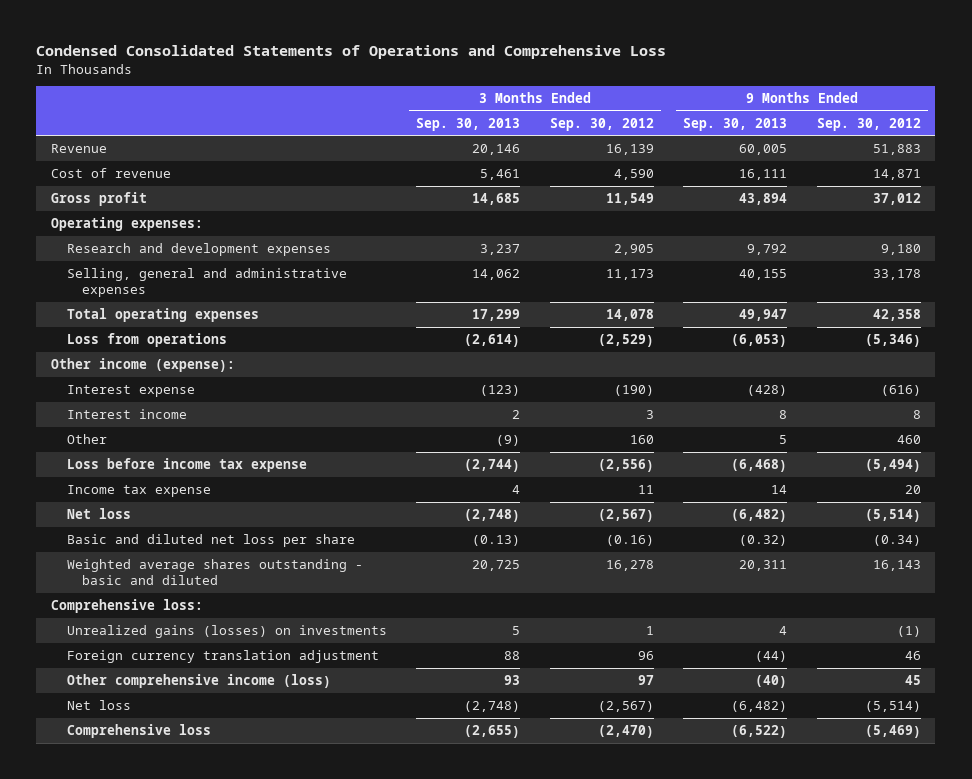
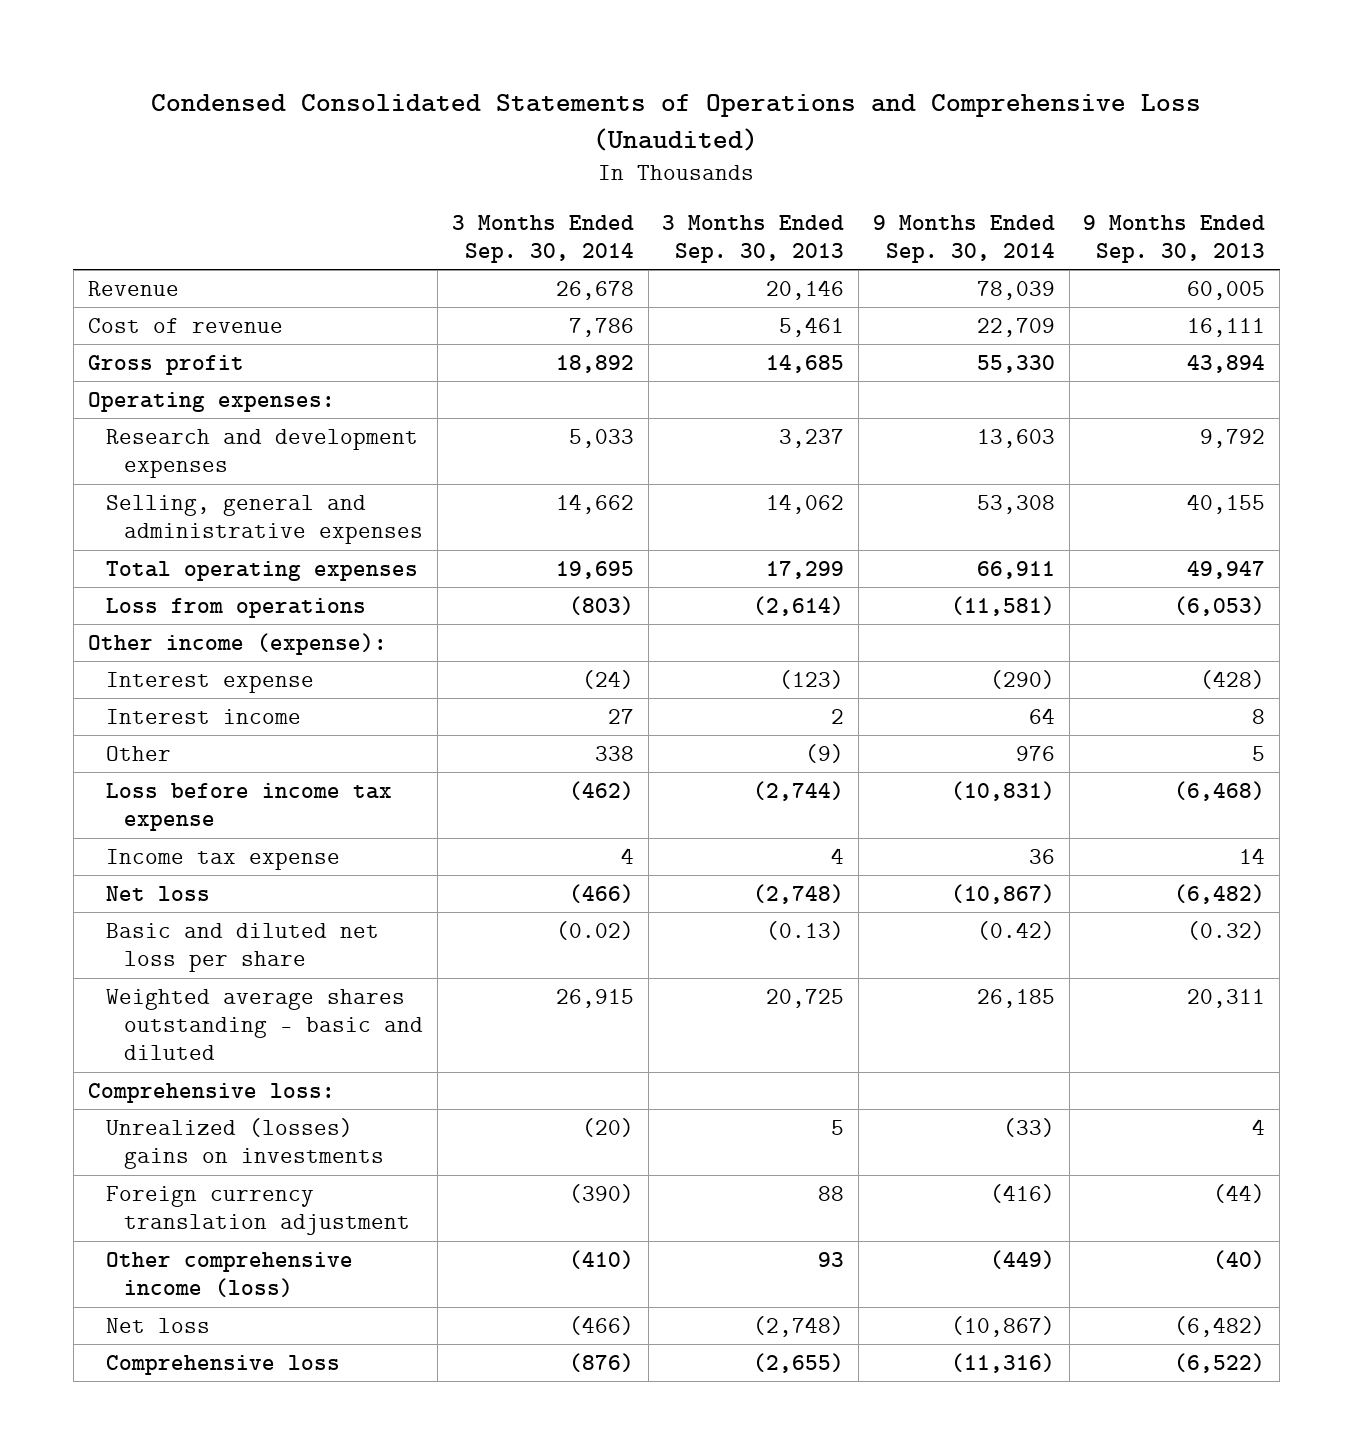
- Condensed Consolidated Statements of Operations and Comprehensive Loss
+ Condensed Consolidated Statements of Operations and Comprehensive Loss (Unaudited)
- | 3 Months Ended Sep. 30, 2013 | 3 Months Ended Sep. 30, 2012 | 9 Months Ended Sep. 30, 2013 | 9 Months Ended Sep. 30, 2012
+ | 3 Months Ended Sep. 30, 2014 | 3 Months Ended Sep. 30, 2013 | 9 Months Ended Sep. 30, 2014 | 9 Months Ended Sep. 30, 2013
- Unrealized gains (losses) on investments | 5 | 1 | 4 | (1)
+ Unrealized (losses) gains on investments | (20) | 5 | (33) | 4

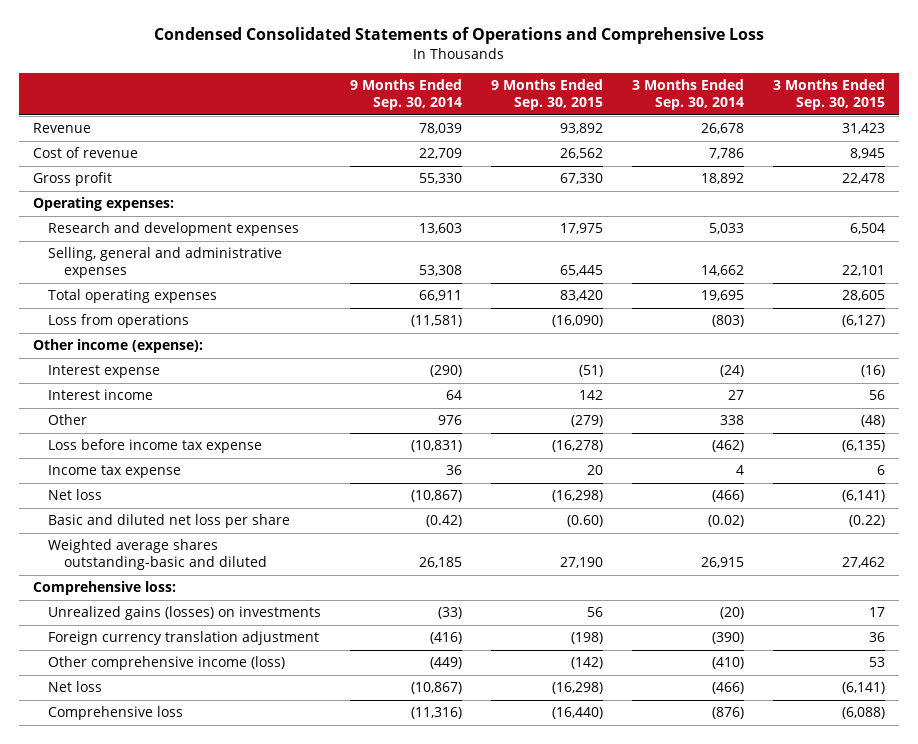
- Condensed Consolidated Statements of Operations and Comprehensive Loss (Unaudited)
+ Condensed Consolidated Statements of Operations and Comprehensive Loss
- | 3 Months Ended Sep. 30, 2014 | 3 Months Ended Sep. 30, 2013 | 9 Months Ended Sep. 30, 2014 | 9 Months Ended Sep. 30, 2013
+ | 9 Months Ended Sep. 30, 2014 | 9 Months Ended Sep. 30, 2015 | 3 Months Ended Sep. 30, 2014 | 3 Months Ended Sep. 30, 2015
- Weighted average shares outstanding - basic and diluted | 26,915 | 20,725 | 26,185 | 20,311
+ Weighted average shares outstanding-basic and diluted | 26,185 | 27,190 | 26,915 | 27,462
- Unrealized (losses) gains on investments | (20) | 5 | (33) | 4
+ Unrealized gains (losses) on investments | (33) | 56 | (20) | 17

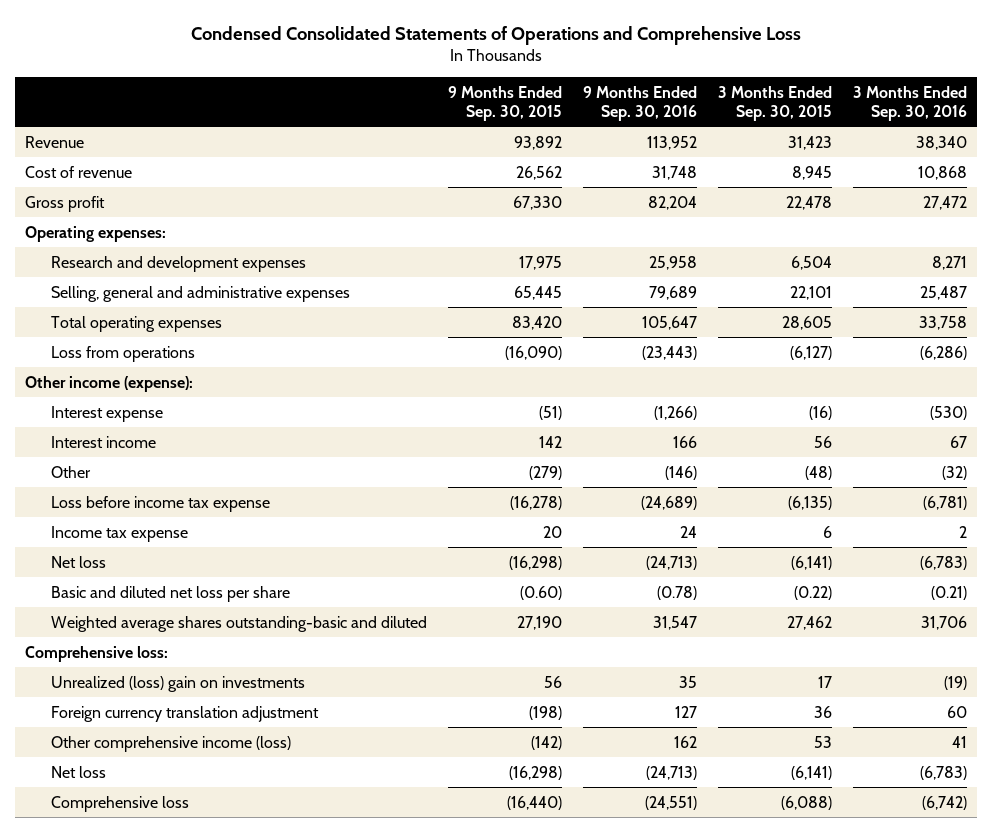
- | 9 Months Ended Sep. 30, 2014 | 9 Months Ended Sep. 30, 2015 | 3 Months Ended Sep. 30, 2014 | 3 Months Ended Sep. 30, 2015
+ | 9 Months Ended Sep. 30, 2015 | 9 Months Ended Sep. 30, 2016 | 3 Months Ended Sep. 30, 2015 | 3 Months Ended Sep. 30, 2016
- Unrealized gains (losses) on investments | (33) | 56 | (20) | 17
+ Unrealized (loss) gain on investments | 56 | 35 | 17 | (19)

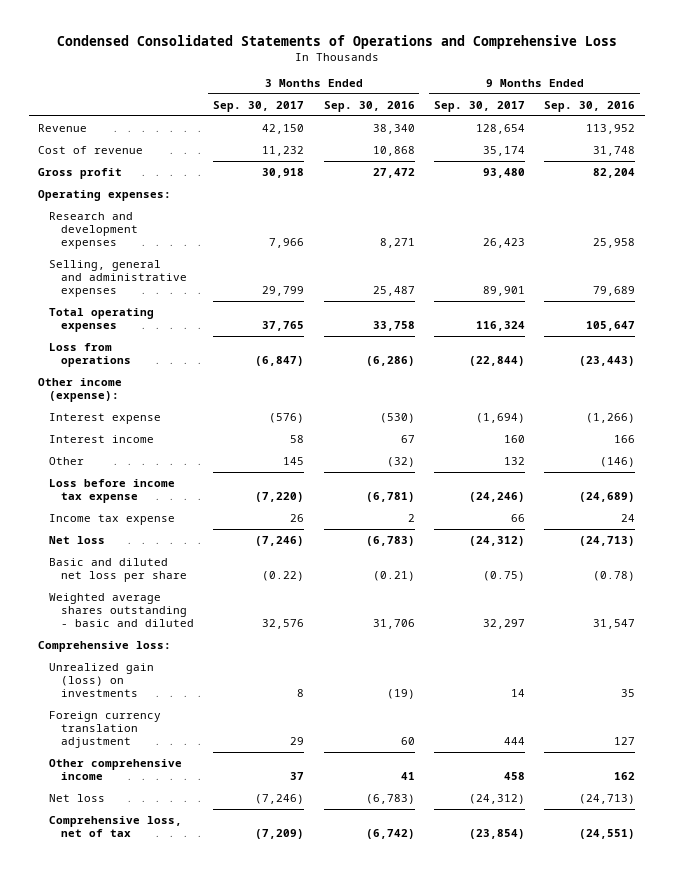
- | 9 Months Ended Sep. 30, 2015 | 9 Months Ended Sep. 30, 2016 | 3 Months Ended Sep. 30, 2015 | 3 Months Ended Sep. 30, 2016
+ | 3 Months Ended Sep. 30, 2017 | 3 Months Ended Sep. 30, 2016 | 9 Months Ended Sep. 30, 2017 | 9 Months Ended Sep. 30, 2016
- Weighted average shares outstanding-basic and diluted | 27,190 | 31,547 | 27,462 | 31,706
+ Weighted average shares outstanding - basic and diluted | 32,576 | 31,706 | 32,297 | 31,547
- Unrealized (loss) gain on investments | 56 | 35 | 17 | (19)
+ Unrealized gain (loss) on investments | 8 | (19) | 14 | 35
- Other comprehensive income (loss) | (142) | 162 | 53 | 41
+ Other comprehensive income | 37 | 41 | 458 | 162
- Comprehensive loss | (16,440) | (24,551) | (6,088) | (6,742)
+ Comprehensive loss, net of tax | (7,209) | (6,742) | (23,854) | (24,551)

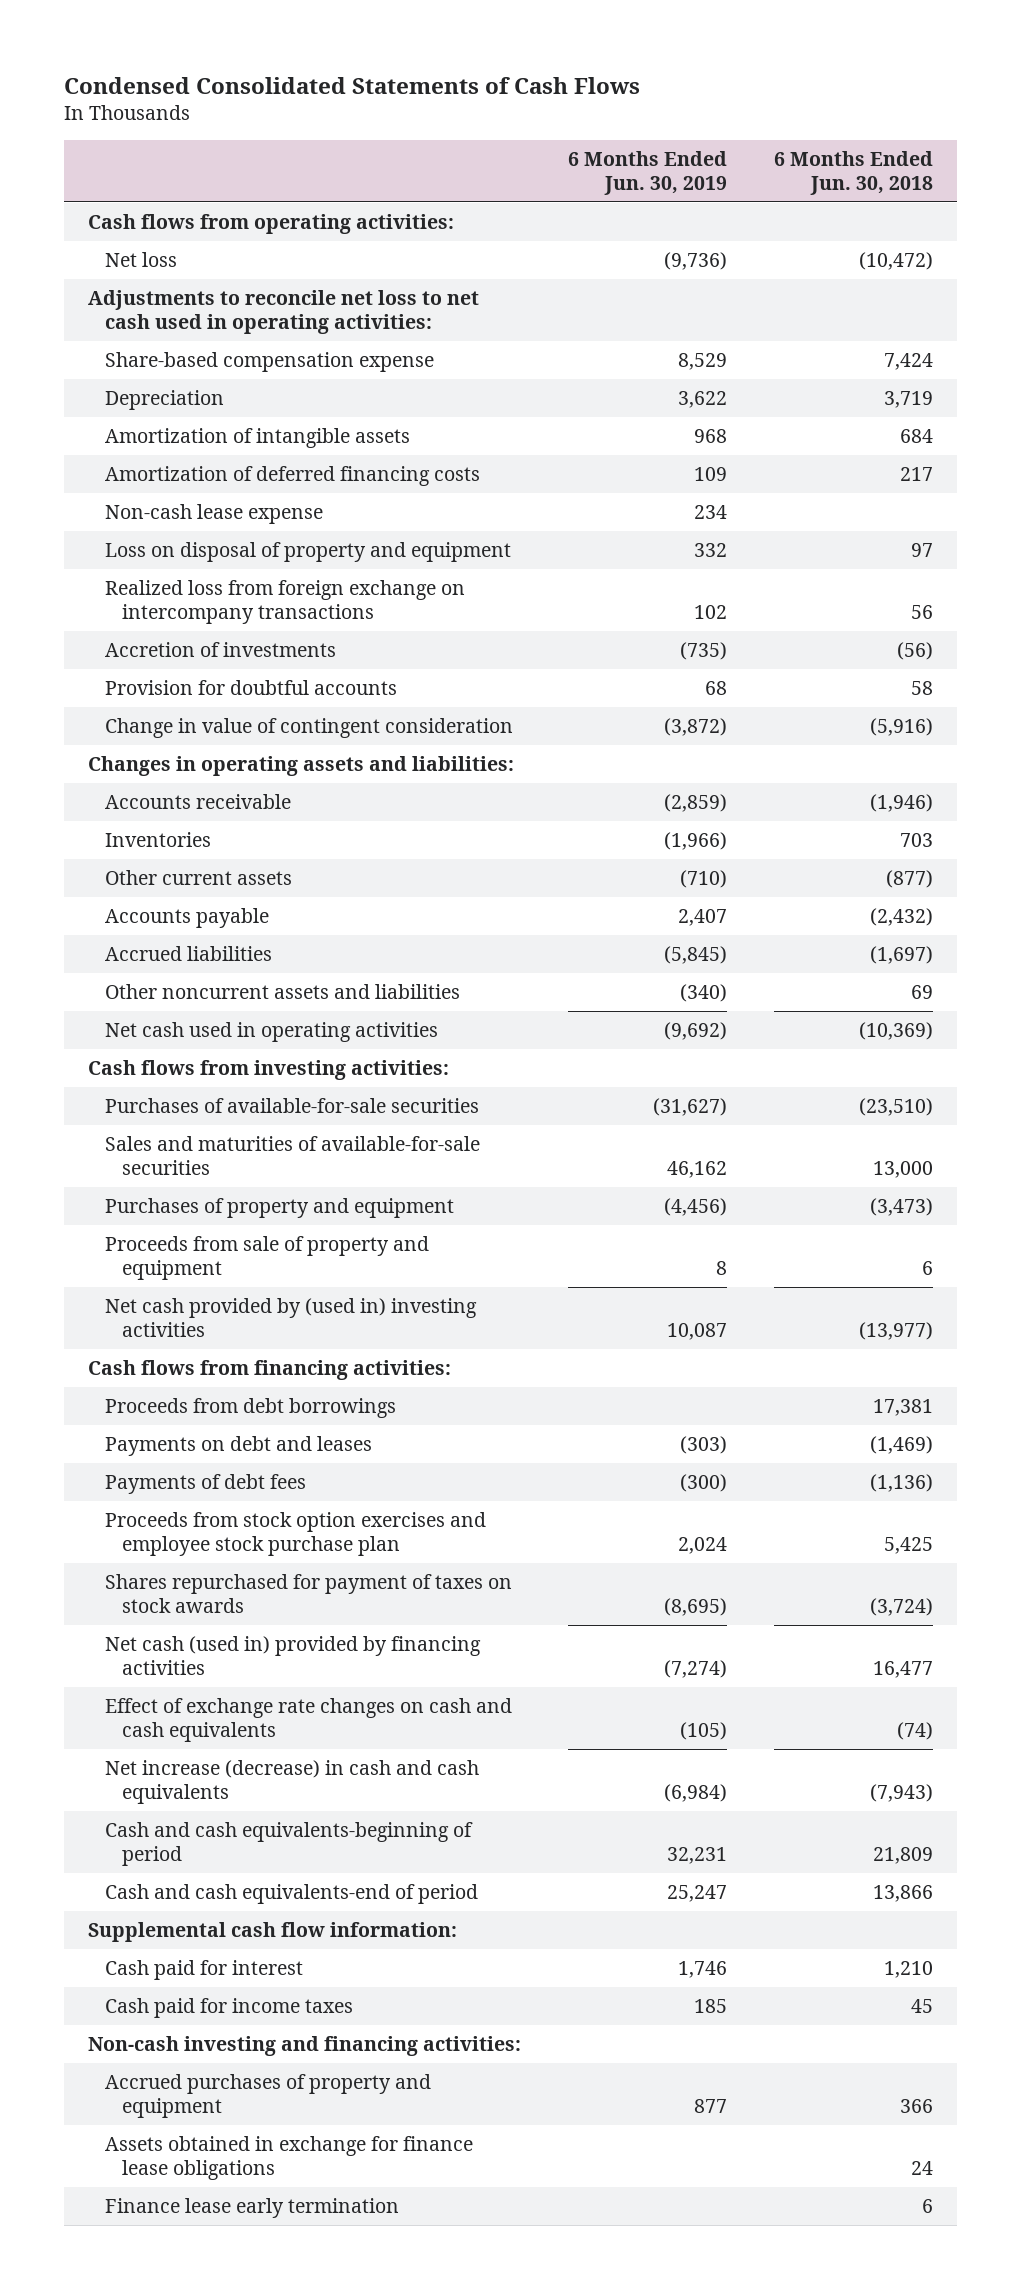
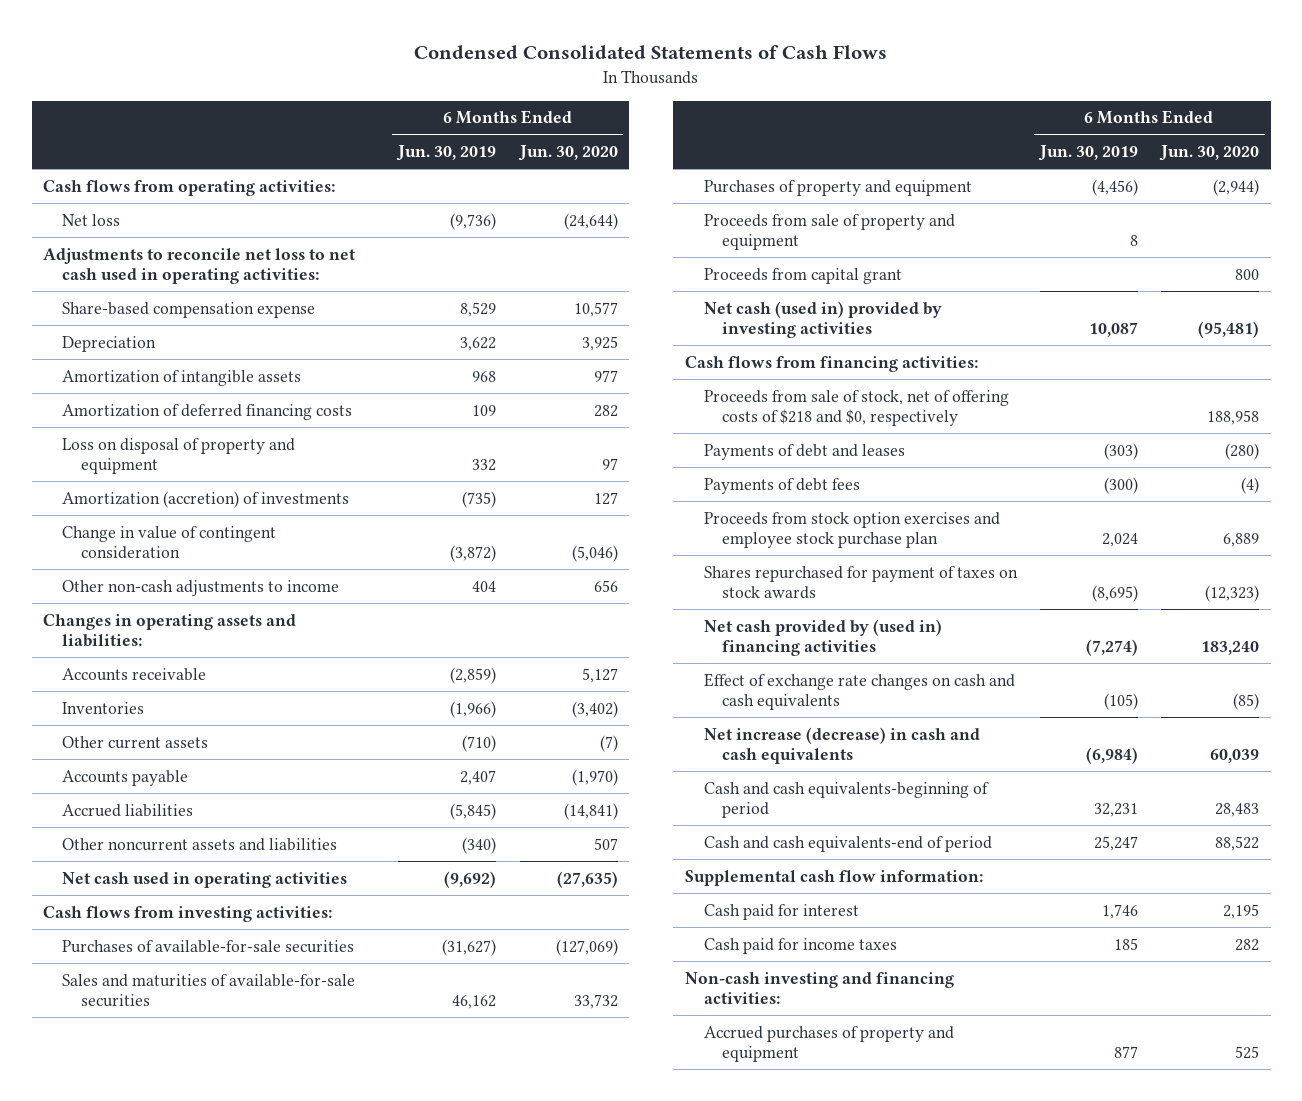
- | 6 Months Ended Jun. 30, 2019 | 6 Months Ended Jun. 30, 2018
+ | 6 Months Ended Jun. 30, 2019 | 6 Months Ended Jun. 30, 2020
- Non-cash lease expense | 234 |
- Realized loss from foreign exchange on intercompany transactions | 102 | 56
- Accretion of investments | (735) | (56)
- Provision for doubtful accounts | 68 | 58
+ Amortization (accretion) of investments | (735) | 127
+ Other non-cash adjustments to income | 404 | 656
- Net cash provided by (used in) investing activities | 10,087 | (13,977)
+ Proceeds from capital grant | | 800
+ Net cash (used in) provided by investing activities | 10,087 | (95,481)
- Proceeds from debt borrowings | | 17,381
- Payments on debt and leases | (303) | (1,469)
+ Proceeds from sale of stock, net of offering costs of $218 and $0, respectively | | 188,958
+ Payments of debt and leases | (303) | (280)
- Net cash (used in) provided by financing activities | (7,274) | 16,477
+ Net cash provided by (used in) financing activities | (7,274) | 183,240
- Assets obtained in exchange for finance lease obligations | | 24
- Finance lease early termination | | 6

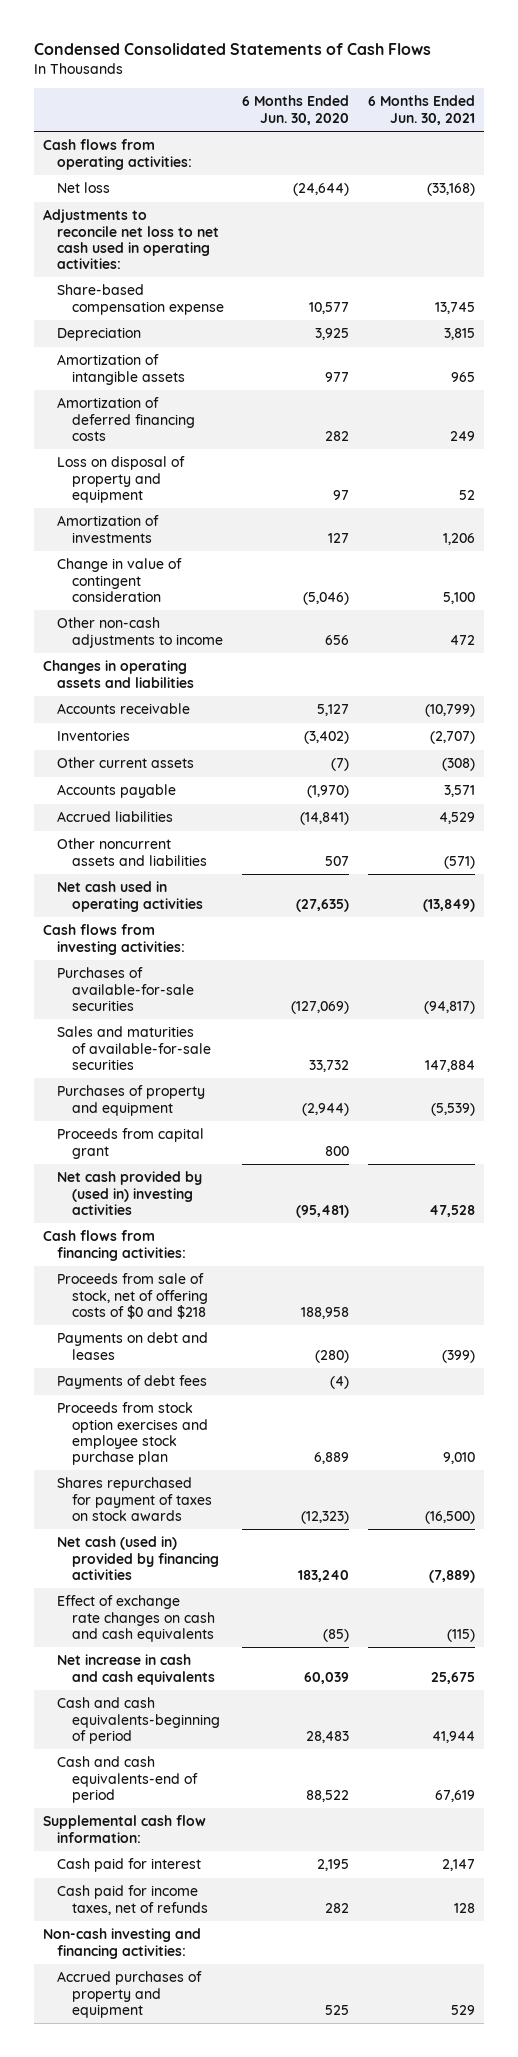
- | 6 Months Ended Jun. 30, 2019 | 6 Months Ended Jun. 30, 2020
+ | 6 Months Ended Jun. 30, 2020 | 6 Months Ended Jun. 30, 2021
- Amortization (accretion) of investments | (735) | 127
+ Amortization of investments | 127 | 1,206
- Changes in operating assets and liabilities:
+ Changes in operating assets and liabilities
- Proceeds from sale of property and equipment | 8 |
- Net cash (used in) provided by investing activities | 10,087 | (95,481)
+ Net cash provided by (used in) investing activities | (95,481) | 47,528
- Proceeds from sale of stock, net of offering costs of $218 and $0, respectively | | 188,958
- Payments of debt and leases | (303) | (280)
+ Proceeds from sale of stock, net of offering costs of $0 and $218 | 188,958 |
+ Payments on debt and leases | (280) | (399)
- Net cash provided by (used in) financing activities | (7,274) | 183,240
+ Net cash (used in) provided by financing activities | 183,240 | (7,889)
- Net increase (decrease) in cash and cash equivalents | (6,984) | 60,039
+ Net increase in cash and cash equivalents | 60,039 | 25,675
- Cash paid for income taxes | 185 | 282
+ Cash paid for income taxes, net of refunds | 282 | 128

